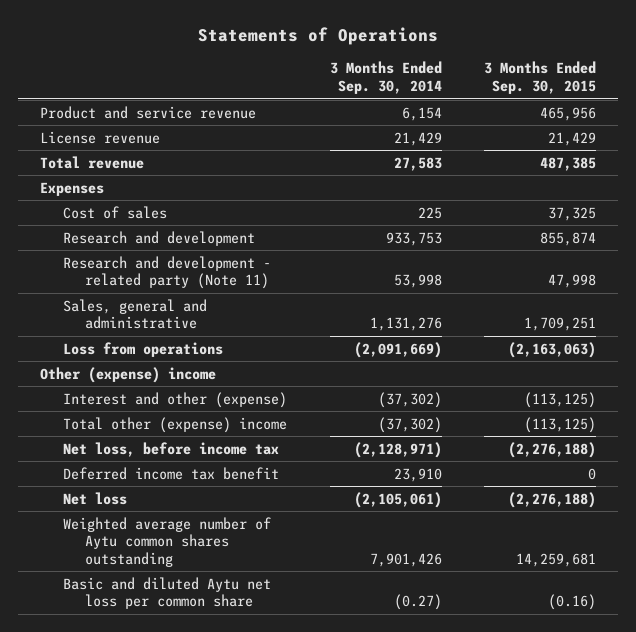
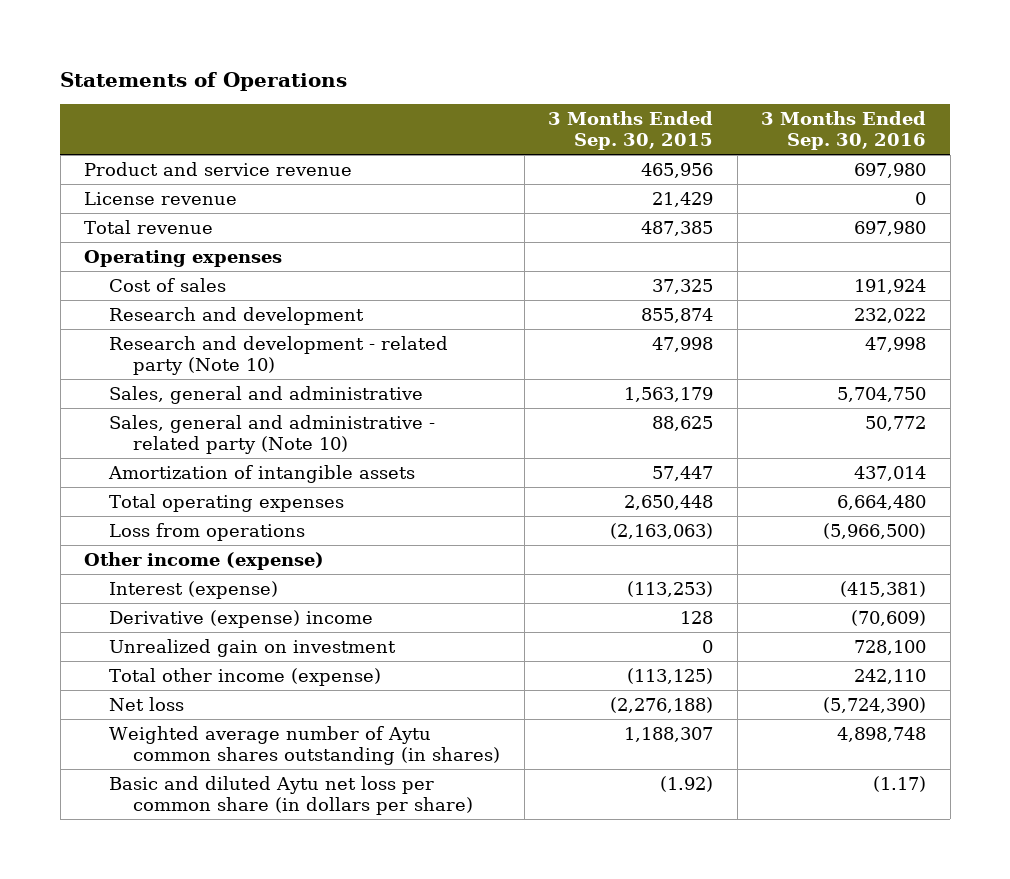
- | 3 Months Ended Sep. 30, 2014 | 3 Months Ended Sep. 30, 2015
+ | 3 Months Ended Sep. 30, 2015 | 3 Months Ended Sep. 30, 2016
- Expenses
+ Operating expenses
- Research and development - related party (Note 11) | 53,998 | 47,998
- Sales, general and administrative | 1,131,276 | 1,709,251
+ Research and development - related party (Note 10) | 47,998 | 47,998
+ Sales, general and administrative | 1,563,179 | 5,704,750
+ Sales, general and administrative - related party (Note 10) | 88,625 | 50,772
+ Amortization of intangible assets | 57,447 | 437,014
+ Total operating expenses | 2,650,448 | 6,664,480
- Other (expense) income
- Interest and other (expense) | (37,302) | (113,125)
- Total other (expense) income | (37,302) | (113,125)
- Net loss, before income tax | (2,128,971) | (2,276,188)
- Deferred income tax benefit | 23,910 | 0
+ Other income (expense)
+ Interest (expense) | (113,253) | (415,381)
+ Derivative (expense) income | 128 | (70,609)
+ Unrealized gain on investment | 0 | 728,100
+ Total other income (expense) | (113,125) | 242,110
- Weighted average number of Aytu common shares outstanding | 7,901,426 | 14,259,681
- Basic and diluted Aytu net loss per common share | (0.27) | (0.16)
+ Weighted average number of Aytu common shares outstanding (in shares) | 1,188,307 | 4,898,748
+ Basic and diluted Aytu net loss per common share (in dollars per share) | (1.92) | (1.17)

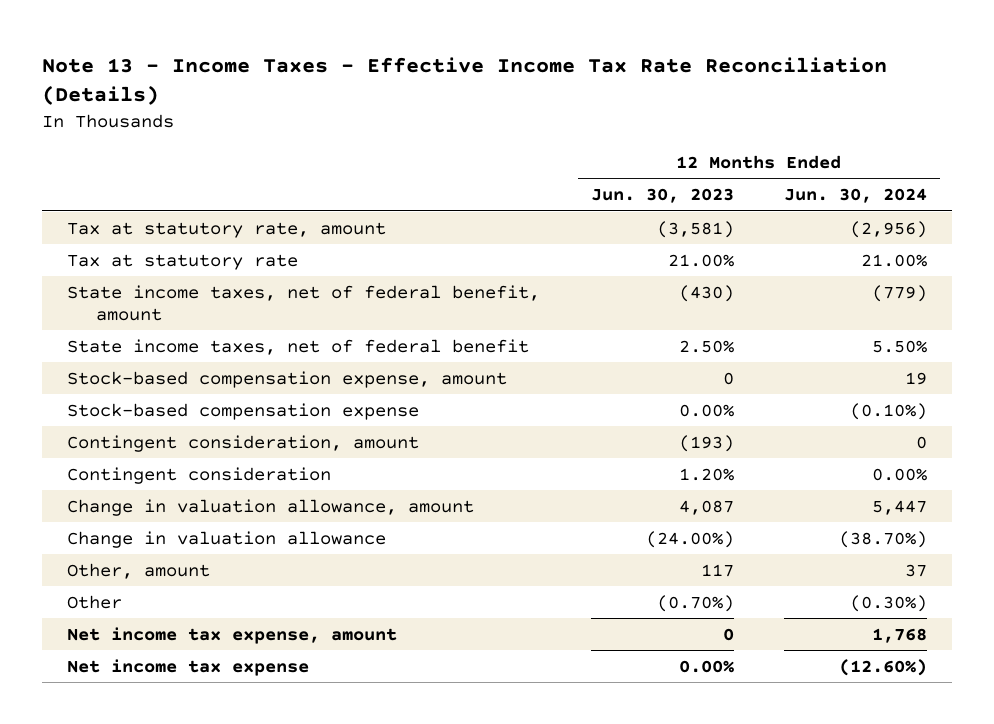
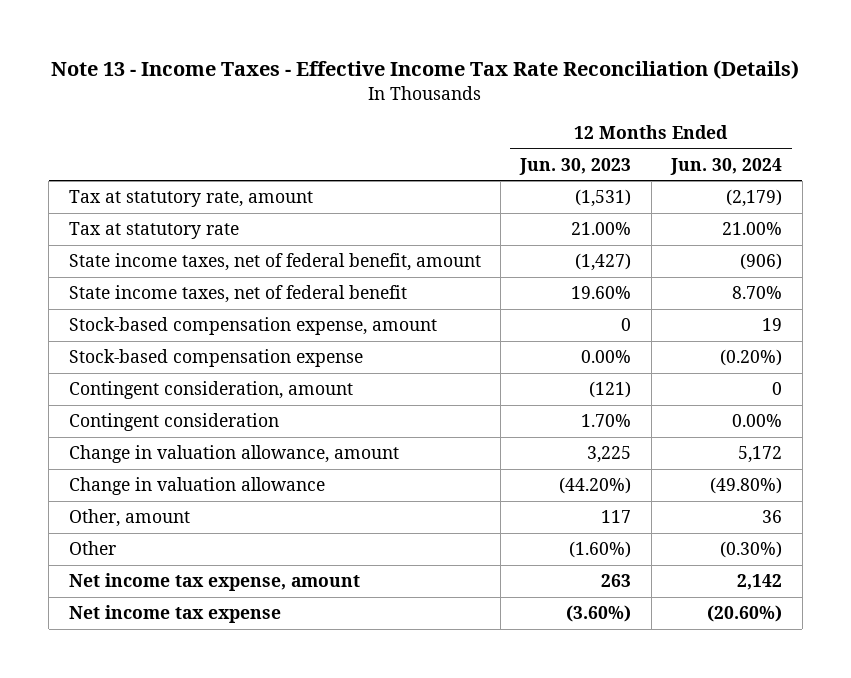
- Tax at statutory rate, amount | (3,581) | (2,956)
+ Tax at statutory rate, amount | (1,531) | (2,179)
- State income taxes, net of federal benefit, amount | (430) | (779)
- State income taxes, net of federal benefit | 2.50% | 5.50%
+ State income taxes, net of federal benefit, amount | (1,427) | (906)
+ State income taxes, net of federal benefit | 19.60% | 8.70%
- Stock-based compensation expense | 0.00% | (0.10%)
- Contingent consideration, amount | (193) | 0
- Contingent consideration | 1.20% | 0.00%
- Change in valuation allowance, amount | 4,087 | 5,447
- Change in valuation allowance | (24.00%) | (38.70%)
- Other, amount | 117 | 37
- Other | (0.70%) | (0.30%)
- Net income tax expense, amount | 0 | 1,768
- Net income tax expense | 0.00% | (12.60%)
+ Stock-based compensation expense | 0.00% | (0.20%)
+ Contingent consideration, amount | (121) | 0
+ Contingent consideration | 1.70% | 0.00%
+ Change in valuation allowance, amount | 3,225 | 5,172
+ Change in valuation allowance | (44.20%) | (49.80%)
+ Other, amount | 117 | 36
+ Other | (1.60%) | (0.30%)
+ Net income tax expense, amount | 263 | 2,142
+ Net income tax expense | (3.60%) | (20.60%)

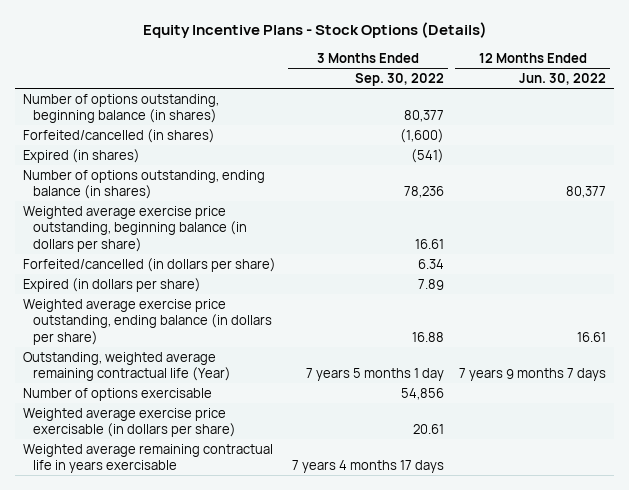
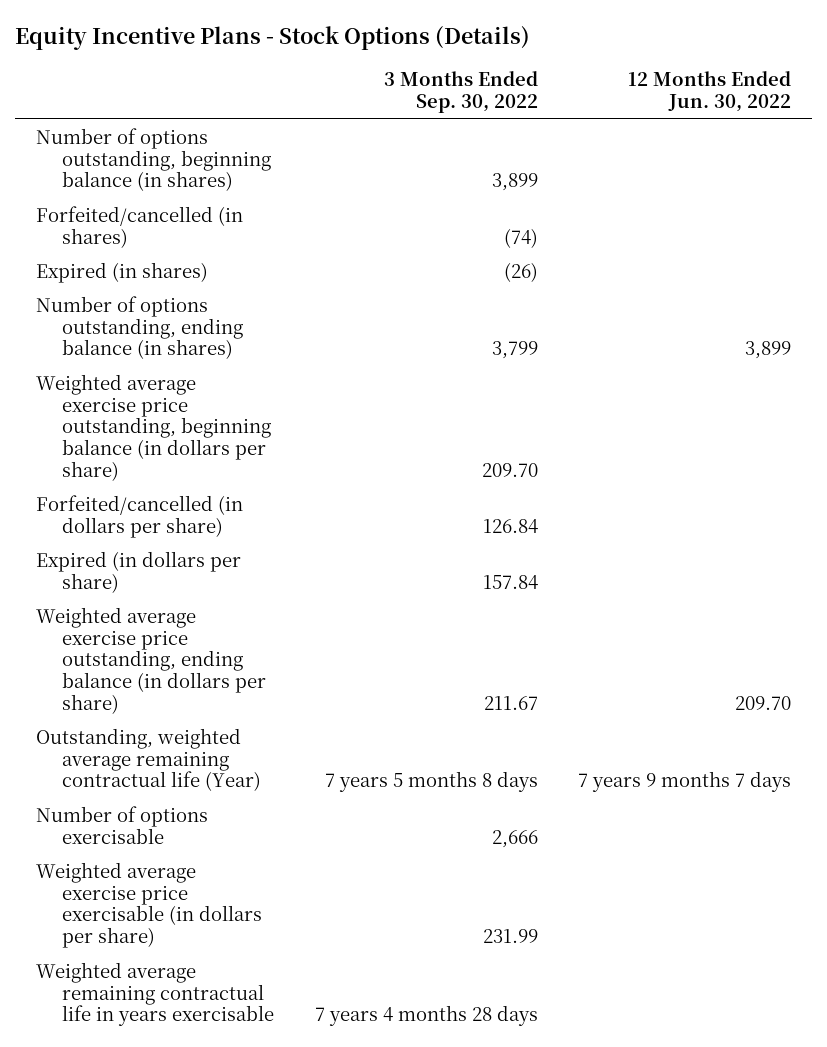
- Number of options outstanding, beginning balance (in shares) | 80,377 |
- Forfeited/cancelled (in shares) | (1,600) |
- Expired (in shares) | (541) |
- Number of options outstanding, ending balance (in shares) | 78,236 | 80,377
- Weighted average exercise price outstanding, beginning balance (in dollars per share) | 16.61 |
- Forfeited/cancelled (in dollars per share) | 6.34 |
- Expired (in dollars per share) | 7.89 |
- Weighted average exercise price outstanding, ending balance (in dollars per share) | 16.88 | 16.61
- Outstanding, weighted average remaining contractual life (Year) | 7 years 5 months 1 day | 7 years 9 months 7 days
- Number of options exercisable | 54,856 |
- Weighted average exercise price exercisable (in dollars per share) | 20.61 |
- Weighted average remaining contractual life in years exercisable | 7 years 4 months 17 days |
+ Number of options outstanding, beginning balance (in shares) | 3,899 |
+ Forfeited/cancelled (in shares) | (74) |
+ Expired (in shares) | (26) |
+ Number of options outstanding, ending balance (in shares) | 3,799 | 3,899
+ Weighted average exercise price outstanding, beginning balance (in dollars per share) | 209.70 |
+ Forfeited/cancelled (in dollars per share) | 126.84 |
+ Expired (in dollars per share) | 157.84 |
+ Weighted average exercise price outstanding, ending balance (in dollars per share) | 211.67 | 209.70
+ Outstanding, weighted average remaining contractual life (Year) | 7 years 5 months 8 days | 7 years 9 months 7 days
+ Number of options exercisable | 2,666 |
+ Weighted average exercise price exercisable (in dollars per share) | 231.99 |
+ Weighted average remaining contractual life in years exercisable | 7 years 4 months 28 days |

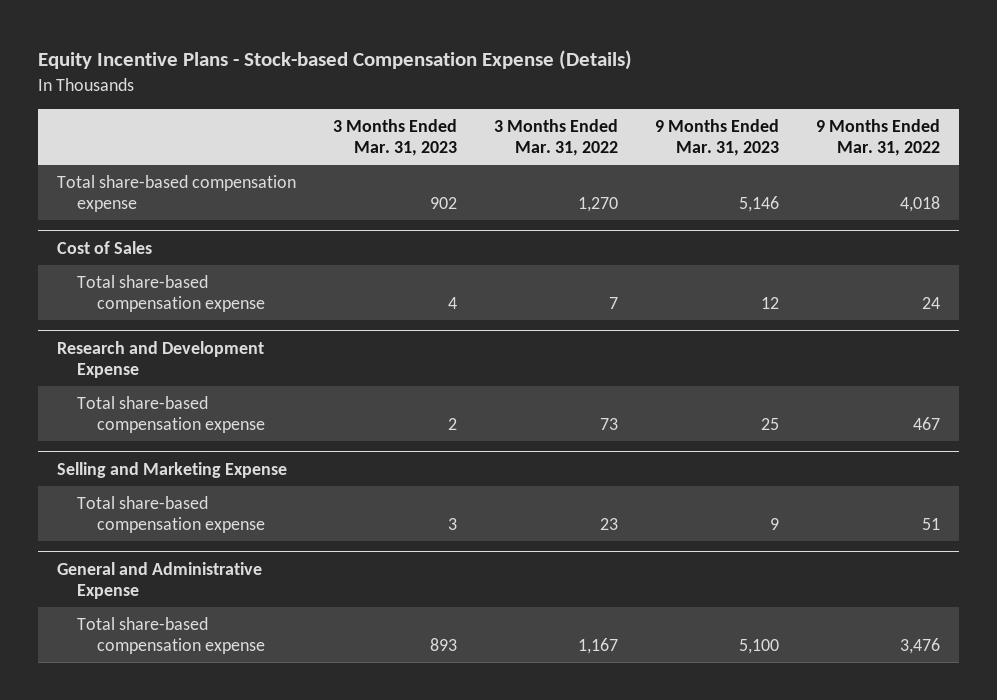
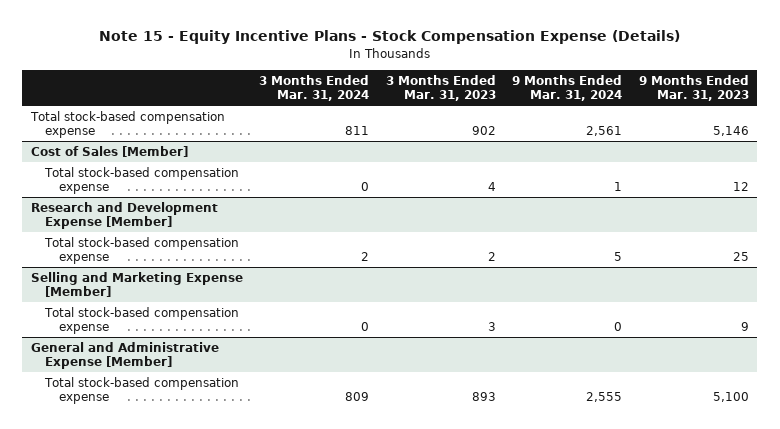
- Equity Incentive Plans - Stock-based Compensation Expense (Details)
+ Note 15 - Equity Incentive Plans - Stock Compensation Expense (Details)
- | 3 Months Ended Mar. 31, 2023 | 3 Months Ended Mar. 31, 2022 | 9 Months Ended Mar. 31, 2023 | 9 Months Ended Mar. 31, 2022
+ | 3 Months Ended Mar. 31, 2024 | 3 Months Ended Mar. 31, 2023 | 9 Months Ended Mar. 31, 2024 | 9 Months Ended Mar. 31, 2023
- Total share-based compensation expense | 902 | 1,270 | 5,146 | 4,018
- Cost of Sales
- Total share-based compensation expense | 4 | 7 | 12 | 24
- Research and Development Expense
- Total share-based compensation expense | 2 | 73 | 25 | 467
- Selling and Marketing Expense
- Total share-based compensation expense | 3 | 23 | 9 | 51
- General and Administrative Expense
- Total share-based compensation expense | 893 | 1,167 | 5,100 | 3,476
+ Total stock-based compensation expense | 811 | 902 | 2,561 | 5,146
+ Cost of Sales [Member]
+ Total stock-based compensation expense | 0 | 4 | 1 | 12
+ Research and Development Expense [Member]
+ Total stock-based compensation expense | 2 | 2 | 5 | 25
+ Selling and Marketing Expense [Member]
+ Total stock-based compensation expense | 0 | 3 | 0 | 9
+ General and Administrative Expense [Member]
+ Total stock-based compensation expense | 809 | 893 | 2,555 | 5,100

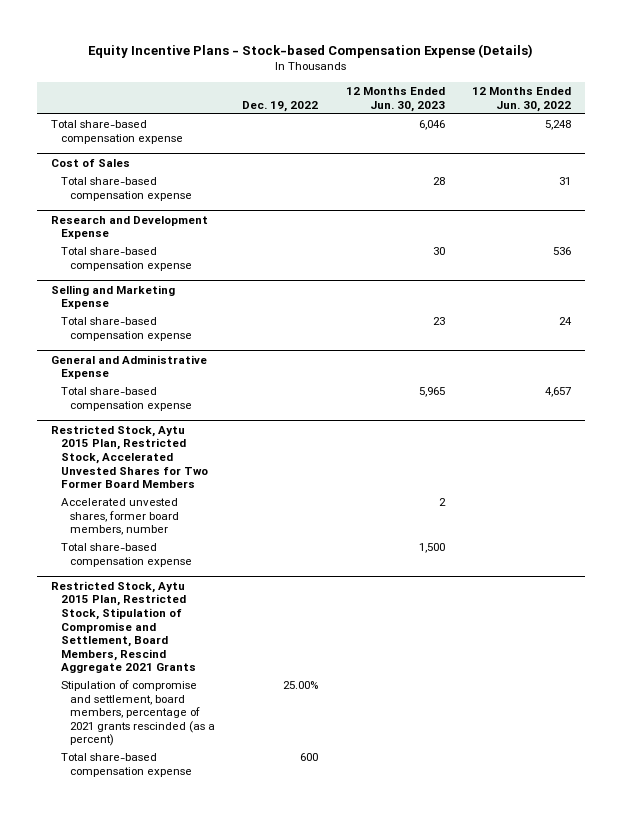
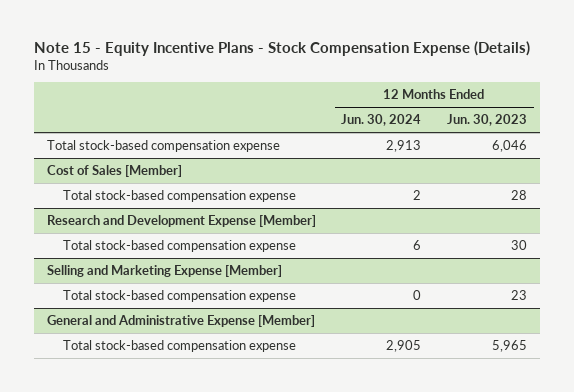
- Equity Incentive Plans - Stock-based Compensation Expense (Details)
+ Note 15 - Equity Incentive Plans - Stock Compensation Expense (Details)
- | Dec. 19, 2022 | 12 Months Ended Jun. 30, 2023 | 12 Months Ended Jun. 30, 2022
+ | 12 Months Ended Jun. 30, 2024 | 12 Months Ended Jun. 30, 2023
- Total share-based compensation expense | | 6,046 | 5,248
- Cost of Sales
- Total share-based compensation expense | | 28 | 31
- Research and Development Expense
- Total share-based compensation expense | | 30 | 536
- Selling and Marketing Expense
- Total share-based compensation expense | | 23 | 24
- General and Administrative Expense
- Total share-based compensation expense | | 5,965 | 4,657
- Restricted Stock, Aytu 2015 Plan, Restricted Stock, Accelerated Unvested Shares for Two Former Board Members
- Accelerated unvested shares, former board members, number | | 2 |
- Total share-based compensation expense | | 1,500 |
- Restricted Stock, Aytu 2015 Plan, Restricted Stock, Stipulation of Compromise and Settlement, Board Members, Rescind Aggregate 2021 Grants
- Stipulation of compromise and settlement, board members, percentage of 2021 grants rescinded (as a percent) | 25.00% | |
- Total share-based compensation expense | 600 | |
+ Total stock-based compensation expense | 2,913 | 6,046
+ Cost of Sales [Member]
+ Total stock-based compensation expense | 2 | 28
+ Research and Development Expense [Member]
+ Total stock-based compensation expense | 6 | 30
+ Selling and Marketing Expense [Member]
+ Total stock-based compensation expense | 0 | 23
+ General and Administrative Expense [Member]
+ Total stock-based compensation expense | 2,905 | 5,965

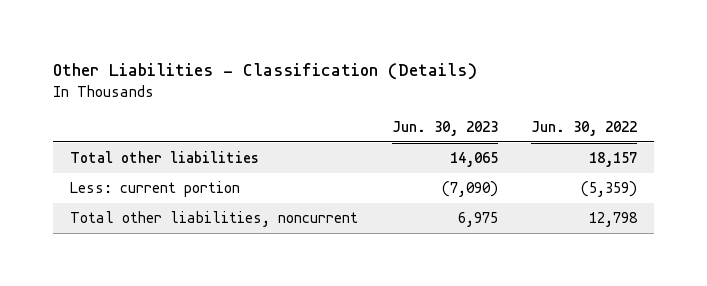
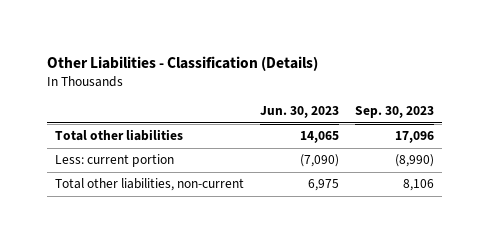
- | Jun. 30, 2023 | Jun. 30, 2022
+ | Jun. 30, 2023 | Sep. 30, 2023
- Total other liabilities, noncurrent | 6,975 | 12,798
+ Total other liabilities, non-current | 6,975 | 8,106

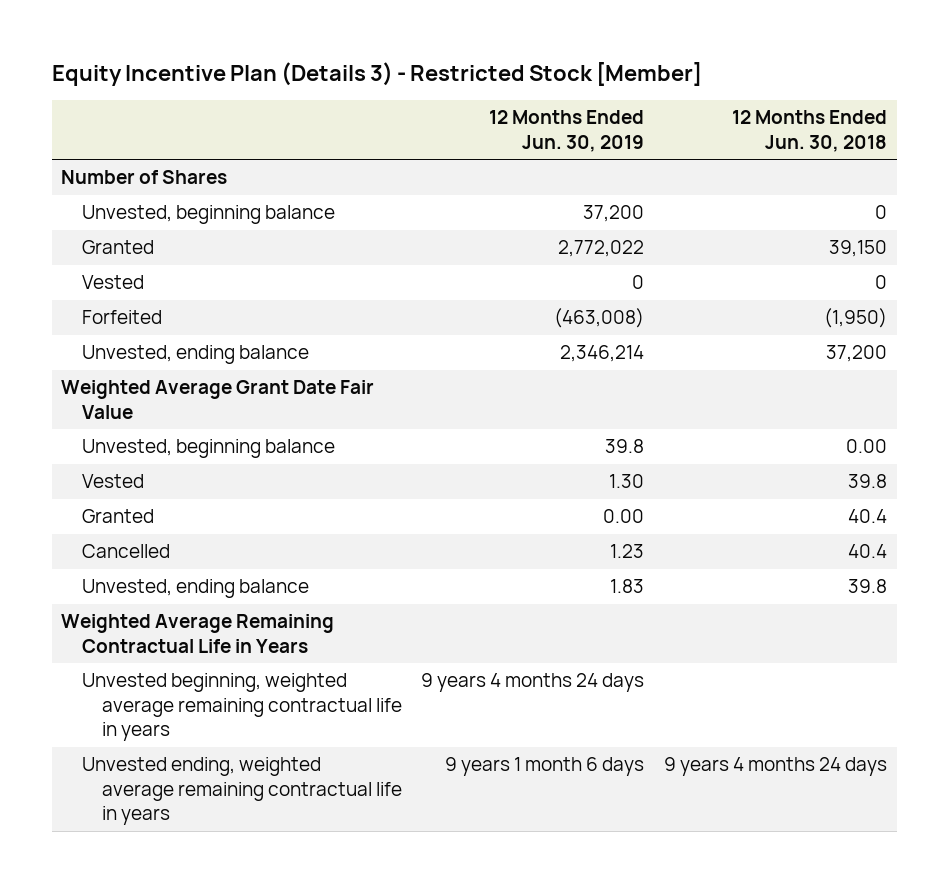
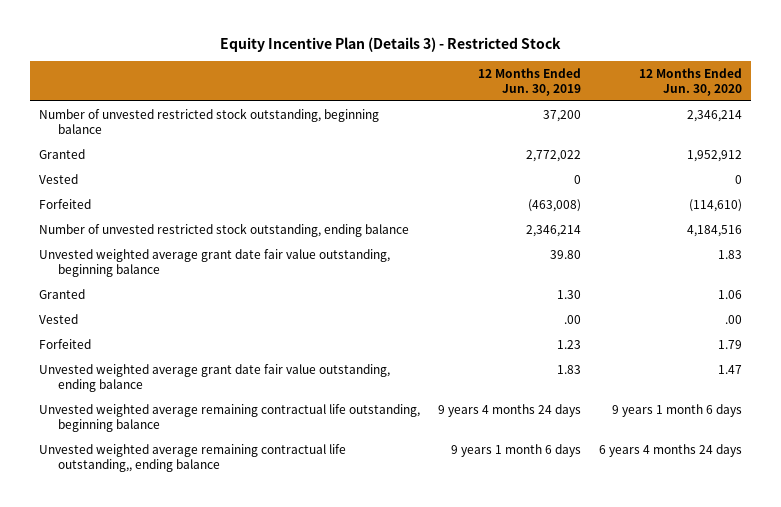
- Equity Incentive Plan (Details 3) - Restricted Stock [Member]
+ Equity Incentive Plan (Details 3) - Restricted Stock
- | 12 Months Ended Jun. 30, 2019 | 12 Months Ended Jun. 30, 2018
+ | 12 Months Ended Jun. 30, 2019 | 12 Months Ended Jun. 30, 2020
- Number of Shares
- Unvested, beginning balance | 37,200 | 0
+ Number of unvested restricted stock outstanding, beginning balance | 37,200 | 2,346,214
- Unvested, ending balance | 2,346,214 | 37,200
- Weighted Average Grant Date Fair Value
- Unvested, beginning balance | 39.8 | 0.00
- Vested | 1.30 | 39.8
- Granted | 0.00 | 40.4
- Cancelled | 1.23 | 40.4
- Unvested, ending balance | 1.83 | 39.8
- Weighted Average Remaining Contractual Life in Years
- Unvested beginning, weighted average remaining contractual life in years | 9 years 4 months 24 days |
- Unvested ending, weighted average remaining contractual life in years | 9 years 1 month 6 days | 9 years 4 months 24 days
+ Number of unvested restricted stock outstanding, ending balance | 2,346,214 | 4,184,516
+ Unvested weighted average grant date fair value outstanding, beginning balance | 39.80 | 1.83
+ Granted | 1.30 | 1.06
+ Vested | .00 | .00
+ Forfeited | 1.23 | 1.79
+ Unvested weighted average grant date fair value outstanding, ending balance | 1.83 | 1.47
+ Unvested weighted average remaining contractual life outstanding, beginning balance | 9 years 4 months 24 days | 9 years 1 month 6 days
+ Unvested weighted average remaining contractual life outstanding,, ending balance | 9 years 1 month 6 days | 6 years 4 months 24 days

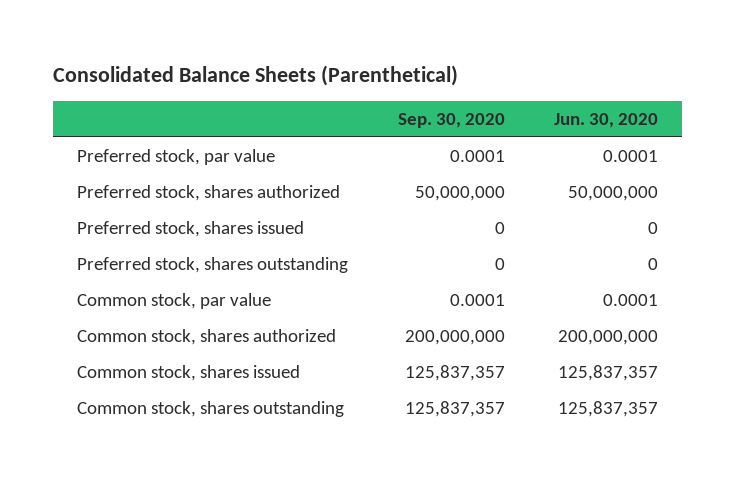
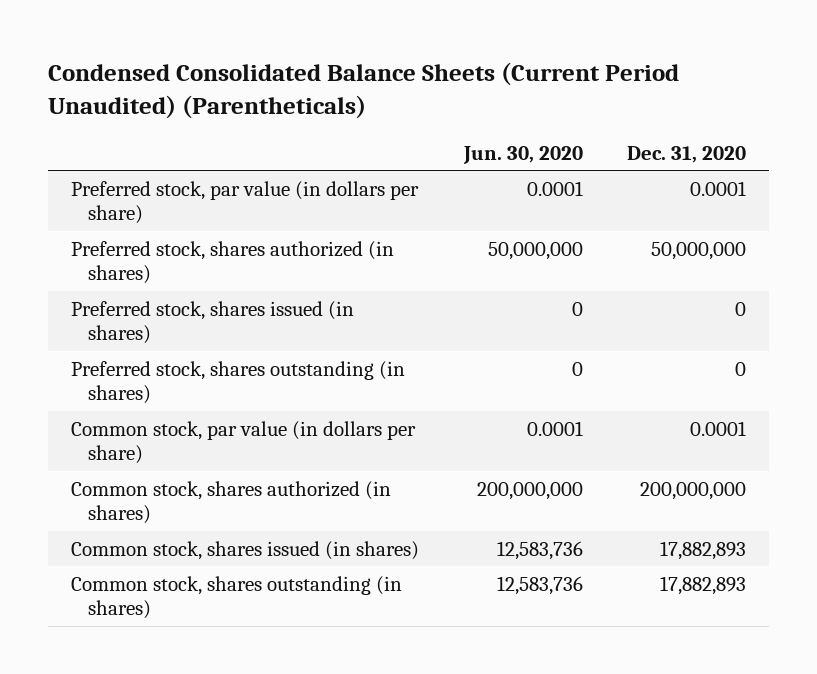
- Consolidated Balance Sheets (Parenthetical)
+ Condensed Consolidated Balance Sheets (Current Period Unaudited) (Parentheticals)
- | Sep. 30, 2020 | Jun. 30, 2020
+ | Jun. 30, 2020 | Dec. 31, 2020
- Preferred stock, par value | 0.0001 | 0.0001
- Preferred stock, shares authorized | 50,000,000 | 50,000,000
- Preferred stock, shares issued | 0 | 0
- Preferred stock, shares outstanding | 0 | 0
- Common stock, par value | 0.0001 | 0.0001
- Common stock, shares authorized | 200,000,000 | 200,000,000
- Common stock, shares issued | 125,837,357 | 125,837,357
- Common stock, shares outstanding | 125,837,357 | 125,837,357
+ Preferred stock, par value (in dollars per share) | 0.0001 | 0.0001
+ Preferred stock, shares authorized (in shares) | 50,000,000 | 50,000,000
+ Preferred stock, shares issued (in shares) | 0 | 0
+ Preferred stock, shares outstanding (in shares) | 0 | 0
+ Common stock, par value (in dollars per share) | 0.0001 | 0.0001
+ Common stock, shares authorized (in shares) | 200,000,000 | 200,000,000
+ Common stock, shares issued (in shares) | 12,583,736 | 17,882,893
+ Common stock, shares outstanding (in shares) | 12,583,736 | 17,882,893

